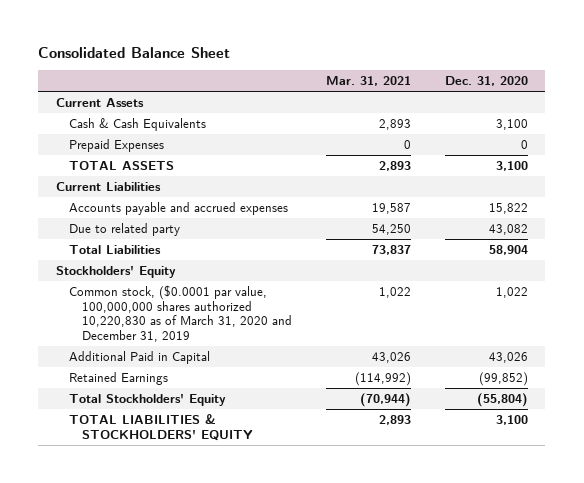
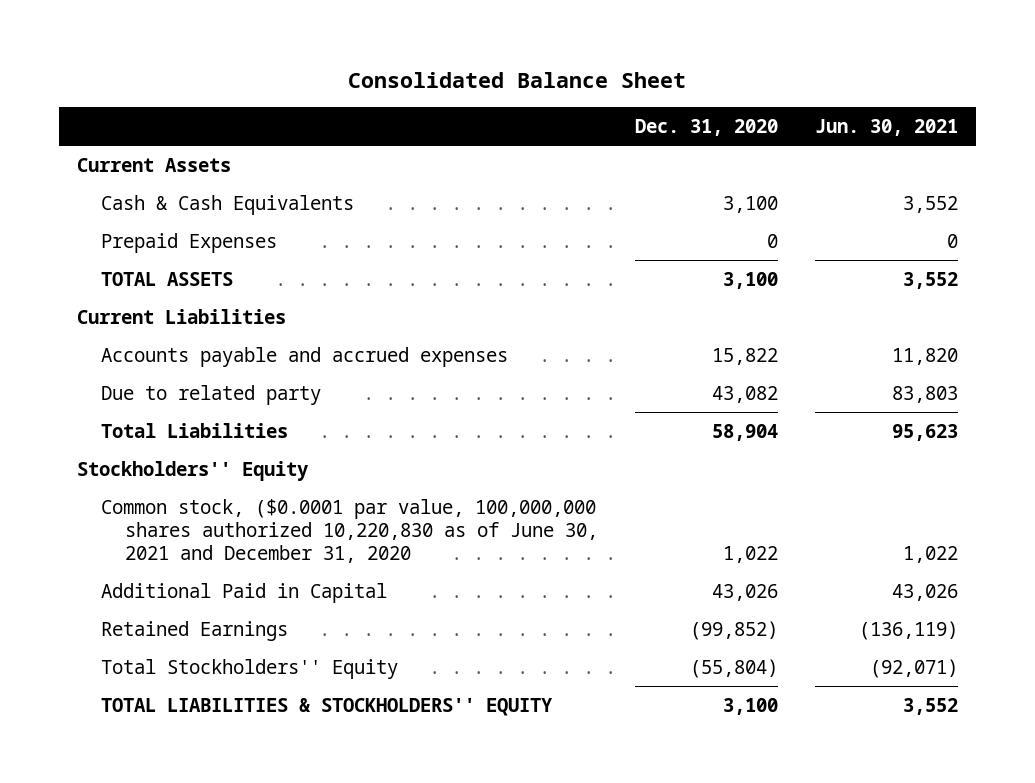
- | Mar. 31, 2021 | Dec. 31, 2020
+ | Dec. 31, 2020 | Jun. 30, 2021
- Stockholders' Equity
- Common stock, ($0.0001 par value, 100,000,000 shares authorized 10,220,830 as of March 31, 2020 and December 31, 2019 | 1,022 | 1,022
+ Stockholders'' Equity
+ Common stock, ($0.0001 par value, 100,000,000 shares authorized 10,220,830 as of June 30, 2021 and December 31, 2020 | 1,022 | 1,022
- Total Stockholders' Equity | (70,944) | (55,804)
- TOTAL LIABILITIES & STOCKHOLDERS' EQUITY | 2,893 | 3,100
+ Total Stockholders'' Equity | (55,804) | (92,071)
+ TOTAL LIABILITIES & STOCKHOLDERS'' EQUITY | 3,100 | 3,552

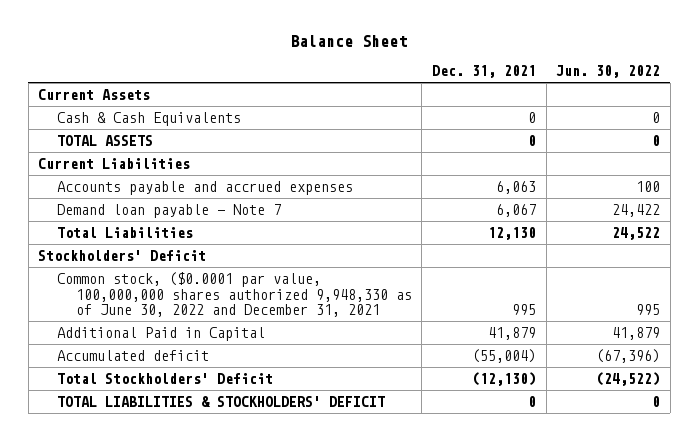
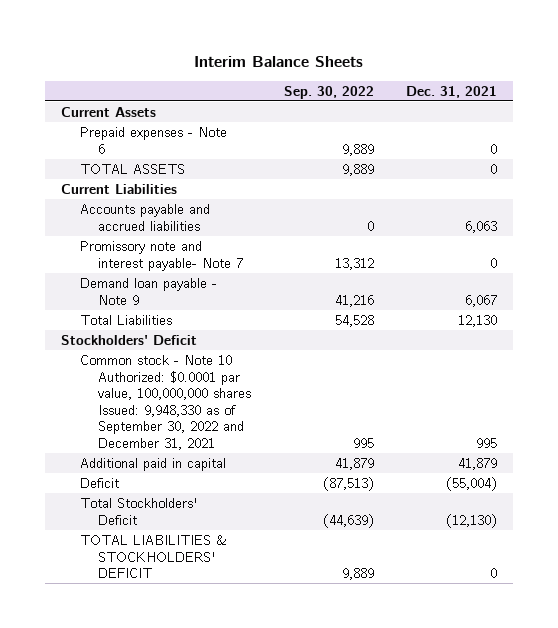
- Balance Sheet
+ Interim Balance Sheets
- | Dec. 31, 2021 | Jun. 30, 2022
+ | Sep. 30, 2022 | Dec. 31, 2021
- Cash & Cash Equivalents | 0 | 0
+ Prepaid expenses - Note 6 | 9,889 | 0
- Accounts payable and accrued expenses | 6,063 | 100
- Demand loan payable - Note 7 | 6,067 | 24,422
+ Accounts payable and accrued liabilities | 0 | 6,063
+ Promissory note and interest payable- Note 7 | 13,312 | 0
+ Demand loan payable - Note 9 | 41,216 | 6,067
- Common stock, ($0.0001 par value, 100,000,000 shares authorized 9,948,330 as of June 30, 2022 and December 31, 2021 | 995 | 995
- Additional Paid in Capital | 41,879 | 41,879
- Accumulated deficit | (55,004) | (67,396)
+ Common stock - Note 10 Authorized: $0.0001 par value, 100,000,000 shares Issued: 9,948,330 as of September 30, 2022 and December 31, 2021 | 995 | 995
+ Additional paid in capital | 41,879 | 41,879
+ Deficit | (87,513) | (55,004)

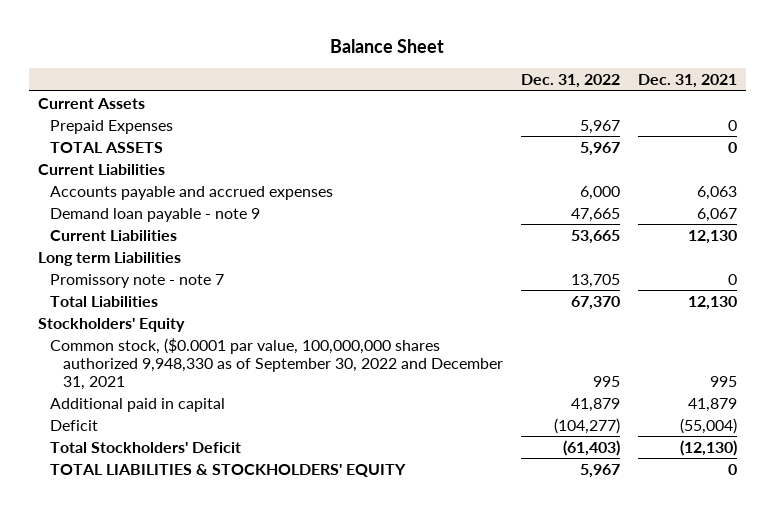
- Interim Balance Sheets
+ Balance Sheet
- | Sep. 30, 2022 | Dec. 31, 2021
+ | Dec. 31, 2022 | Dec. 31, 2021
- Prepaid expenses - Note 6 | 9,889 | 0
+ Prepaid Expenses | 5,967 | 0
- Accounts payable and accrued liabilities | 0 | 6,063
- Promissory note and interest payable- Note 7 | 13,312 | 0
- Demand loan payable - Note 9 | 41,216 | 6,067
+ Accounts payable and accrued expenses | 6,000 | 6,063
+ Demand loan payable - note 9 | 47,665 | 6,067
+ Current Liabilities | 53,665 | 12,130
+ Long term Liabilities
+ Promissory note - note 7 | 13,705 | 0
- Stockholders' Deficit
- Common stock - Note 10 Authorized: $0.0001 par value, 100,000,000 shares Issued: 9,948,330 as of September 30, 2022 and December 31, 2021 | 995 | 995
+ Stockholders' Equity
+ Common stock, ($0.0001 par value, 100,000,000 shares authorized 9,948,330 as of September 30, 2022 and December 31, 2021 | 995 | 995
- TOTAL LIABILITIES & STOCKHOLDERS' DEFICIT | 9,889 | 0
+ TOTAL LIABILITIES & STOCKHOLDERS' EQUITY | 5,967 | 0

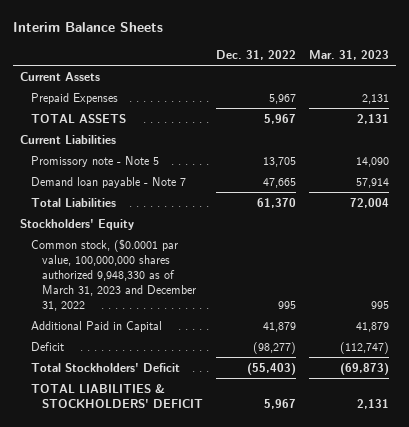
- Balance Sheet
+ Interim Balance Sheets
- | Dec. 31, 2022 | Dec. 31, 2021
+ | Dec. 31, 2022 | Mar. 31, 2023
- Accounts payable and accrued expenses | 6,000 | 6,063
- Demand loan payable - note 9 | 47,665 | 6,067
- Current Liabilities | 53,665 | 12,130
- Long term Liabilities
- Promissory note - note 7 | 13,705 | 0
- Total Liabilities | 67,370 | 12,130
+ Promissory note - Note 5 | 13,705 | 14,090
+ Demand loan payable - Note 7 | 47,665 | 57,914
+ Total Liabilities | 61,370 | 72,004
- Common stock, ($0.0001 par value, 100,000,000 shares authorized 9,948,330 as of September 30, 2022 and December 31, 2021 | 995 | 995
- Additional paid in capital | 41,879 | 41,879
- Deficit | (104,277) | (55,004)
- Total Stockholders' Deficit | (61,403) | (12,130)
- TOTAL LIABILITIES & STOCKHOLDERS' EQUITY | 5,967 | 0
+ Common stock, ($0.0001 par value, 100,000,000 shares authorized 9,948,330 as of March 31, 2023 and December 31, 2022 | 995 | 995
+ Additional Paid in Capital | 41,879 | 41,879
+ Deficit | (98,277) | (112,747)
+ Total Stockholders' Deficit | (55,403) | (69,873)
+ TOTAL LIABILITIES & STOCKHOLDERS' DEFICIT | 5,967 | 2,131

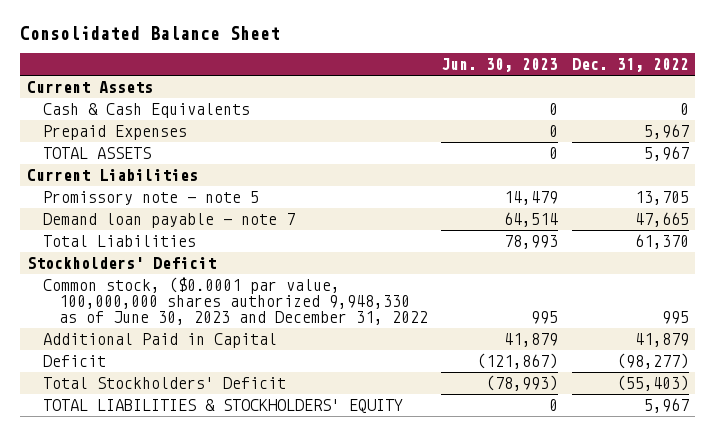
- Interim Balance Sheets
+ Consolidated Balance Sheet
- | Dec. 31, 2022 | Mar. 31, 2023
+ | Jun. 30, 2023 | Dec. 31, 2022
+ Cash & Cash Equivalents | 0 | 0
- Promissory note - Note 5 | 13,705 | 14,090
- Demand loan payable - Note 7 | 47,665 | 57,914
+ Promissory note - note 5 | 14,479 | 13,705
+ Demand loan payable - note 7 | 64,514 | 47,665
- Stockholders' Equity
- Common stock, ($0.0001 par value, 100,000,000 shares authorized 9,948,330 as of March 31, 2023 and December 31, 2022 | 995 | 995
+ Stockholders' Deficit
+ Common stock, ($0.0001 par value, 100,000,000 shares authorized 9,948,330 as of June 30, 2023 and December 31, 2022 | 995 | 995
- TOTAL LIABILITIES & STOCKHOLDERS' DEFICIT | 5,967 | 2,131
+ TOTAL LIABILITIES & STOCKHOLDERS' EQUITY | 0 | 5,967

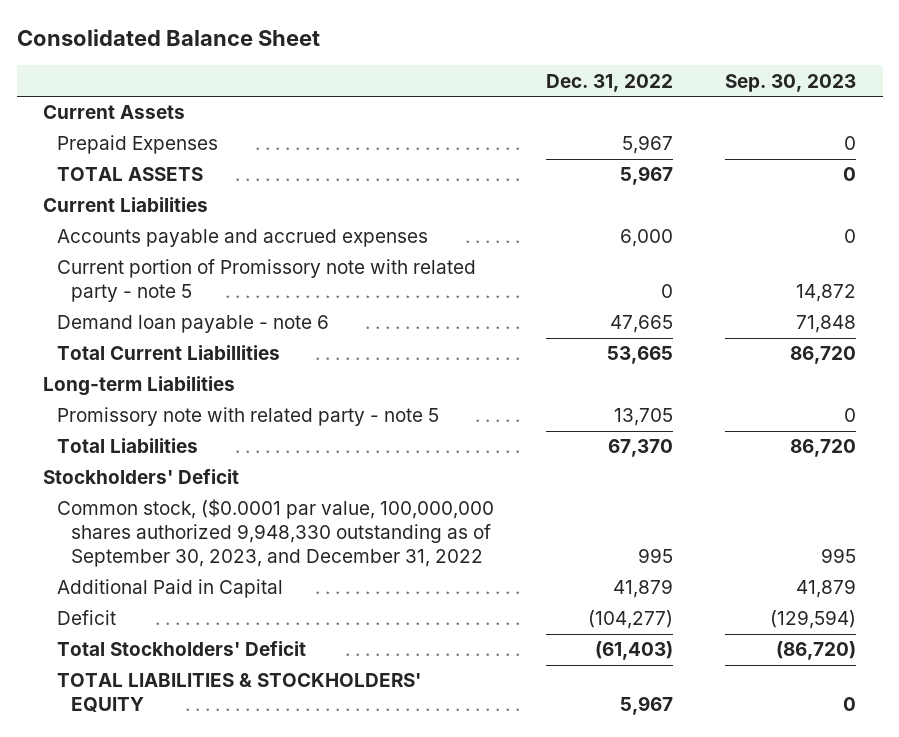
- | Jun. 30, 2023 | Dec. 31, 2022
+ | Dec. 31, 2022 | Sep. 30, 2023
- Cash & Cash Equivalents | 0 | 0
- Promissory note - note 5 | 14,479 | 13,705
- Demand loan payable - note 7 | 64,514 | 47,665
- Total Liabilities | 78,993 | 61,370
+ Accounts payable and accrued expenses | 6,000 | 0
+ Current portion of Promissory note with related party - note 5 | 0 | 14,872
+ Demand loan payable - note 6 | 47,665 | 71,848
+ Total Current Liabillities | 53,665 | 86,720
+ Long-term Liabilities
+ Promissory note with related party - note 5 | 13,705 | 0
+ Total Liabilities | 67,370 | 86,720
- Common stock, ($0.0001 par value, 100,000,000 shares authorized 9,948,330 as of June 30, 2023 and December 31, 2022 | 995 | 995
+ Common stock, ($0.0001 par value, 100,000,000 shares authorized 9,948,330 outstanding as of September 30, 2023, and December 31, 2022 | 995 | 995
- Deficit | (121,867) | (98,277)
- Total Stockholders' Deficit | (78,993) | (55,403)
+ Deficit | (104,277) | (129,594)
+ Total Stockholders' Deficit | (61,403) | (86,720)

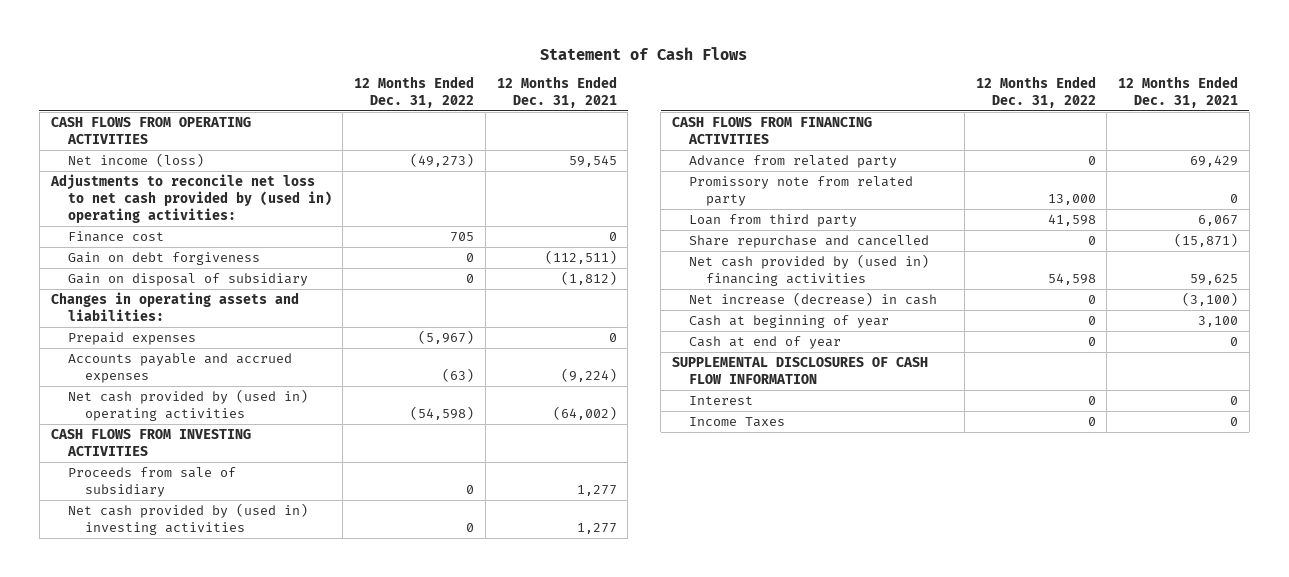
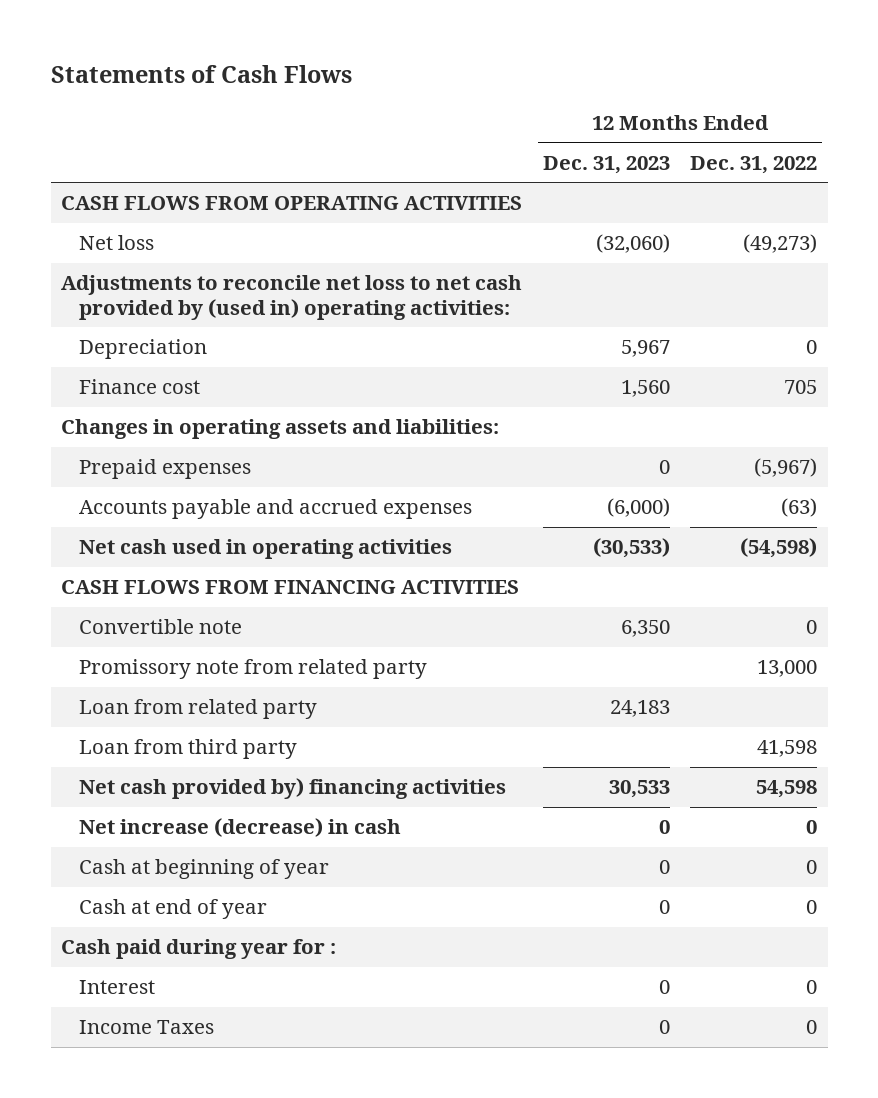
- Statement of Cash Flows
+ Statements of Cash Flows
- | 12 Months Ended Dec. 31, 2022 | 12 Months Ended Dec. 31, 2021
+ | 12 Months Ended Dec. 31, 2023 | 12 Months Ended Dec. 31, 2022
- Net income (loss) | (49,273) | 59,545
+ Net loss | (32,060) | (49,273)
+ Depreciation | 5,967 | 0
- Gain on debt forgiveness | 0 | (112,511)
- Gain on disposal of subsidiary | 0 | (1,812)
- Net cash provided by (used in) operating activities | (54,598) | (64,002)
- CASH FLOWS FROM INVESTING ACTIVITIES
- Proceeds from sale of subsidiary | 0 | 1,277
- Net cash provided by (used in) investing activities | 0 | 1,277
+ Net cash used in operating activities | (30,533) | (54,598)
- Advance from related party | 0 | 69,429
+ Convertible note | 6,350 | 0
+ Loan from related party | 24,183 |
- Share repurchase and cancelled | 0 | (15,871)
- Net cash provided by (used in) financing activities | 54,598 | 59,625
+ Net cash provided by) financing activities | 30,533 | 54,598
- SUPPLEMENTAL DISCLOSURES OF CASH FLOW INFORMATION
+ Cash paid during year for :

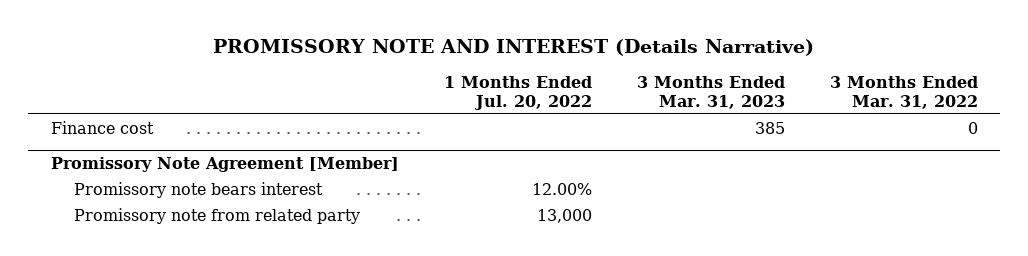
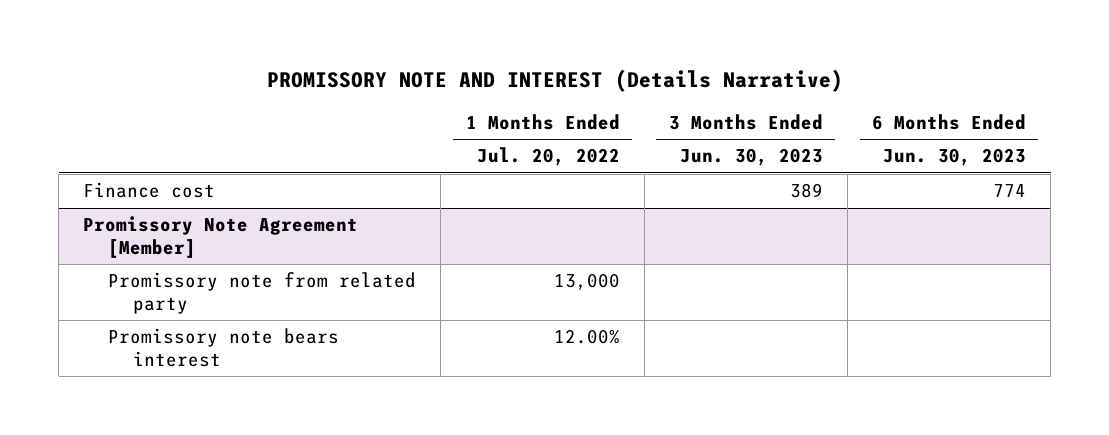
- | 1 Months Ended Jul. 20, 2022 | 3 Months Ended Mar. 31, 2023 | 3 Months Ended Mar. 31, 2022
+ | 1 Months Ended Jul. 20, 2022 | 3 Months Ended Jun. 30, 2023 | 6 Months Ended Jun. 30, 2023
@ Promissory Note Agreement [Member]
moved down: Promissory note bears interest | 12.00% | |

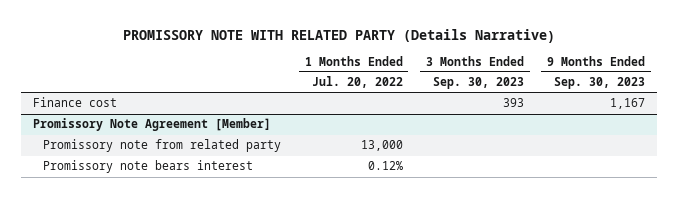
- PROMISSORY NOTE AND INTEREST (Details Narrative)
+ PROMISSORY NOTE WITH RELATED PARTY (Details Narrative)
- | 1 Months Ended Jul. 20, 2022 | 3 Months Ended Jun. 30, 2023 | 6 Months Ended Jun. 30, 2023
+ | 1 Months Ended Jul. 20, 2022 | 3 Months Ended Sep. 30, 2023 | 9 Months Ended Sep. 30, 2023
@ Promissory Note Agreement [Member]
- Promissory note bears interest | 12.00% | |
+ Promissory note bears interest | 0.12% | |

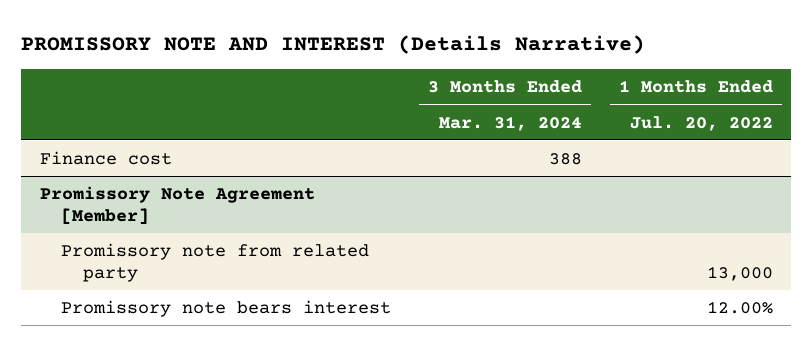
- PROMISSORY NOTE WITH RELATED PARTY (Details Narrative)
+ PROMISSORY NOTE AND INTEREST (Details Narrative)
- | 1 Months Ended Jul. 20, 2022 | 3 Months Ended Sep. 30, 2023 | 9 Months Ended Sep. 30, 2023
+ | 3 Months Ended Mar. 31, 2024 | 1 Months Ended Jul. 20, 2022
@ Promissory Note Agreement [Member]
- Promissory note bears interest | 0.12% | |
+ Promissory note bears interest | | 12.00%

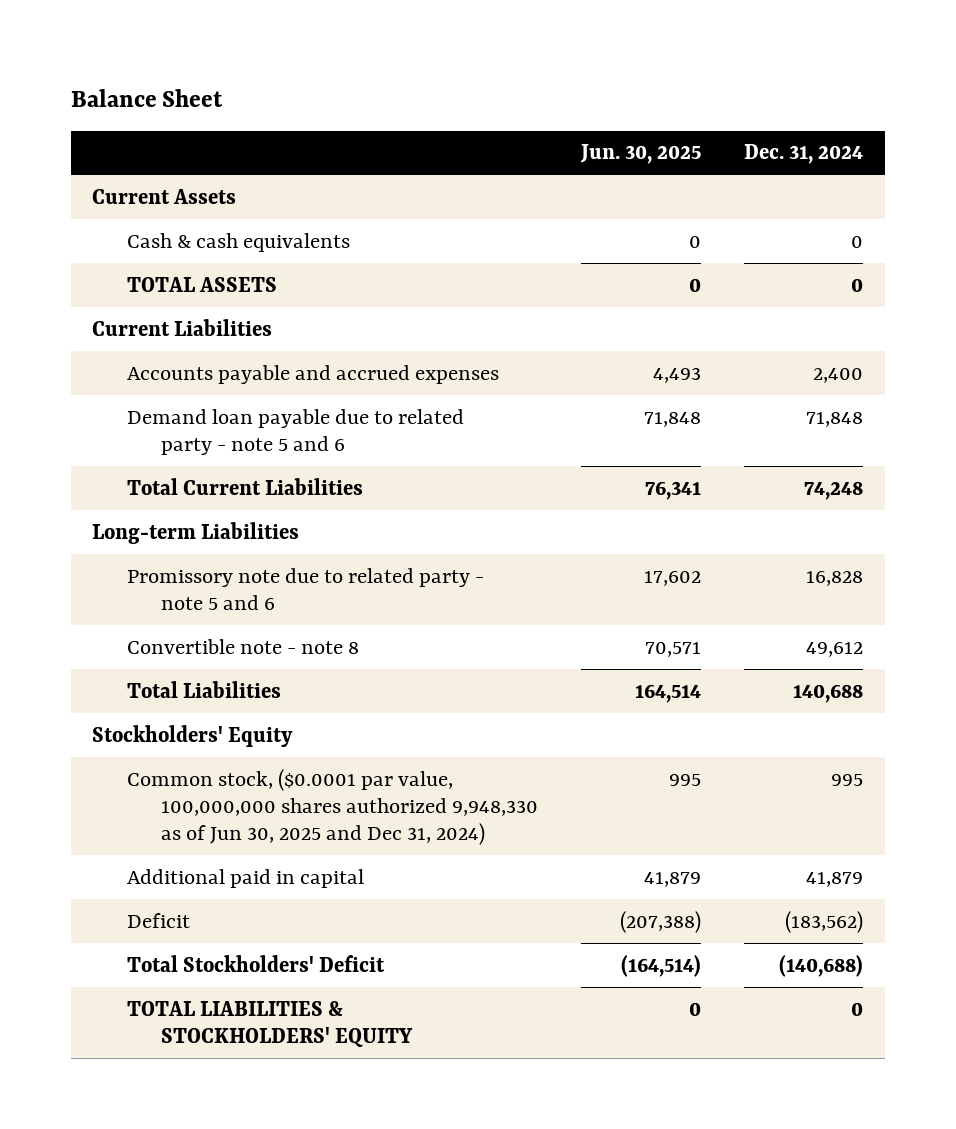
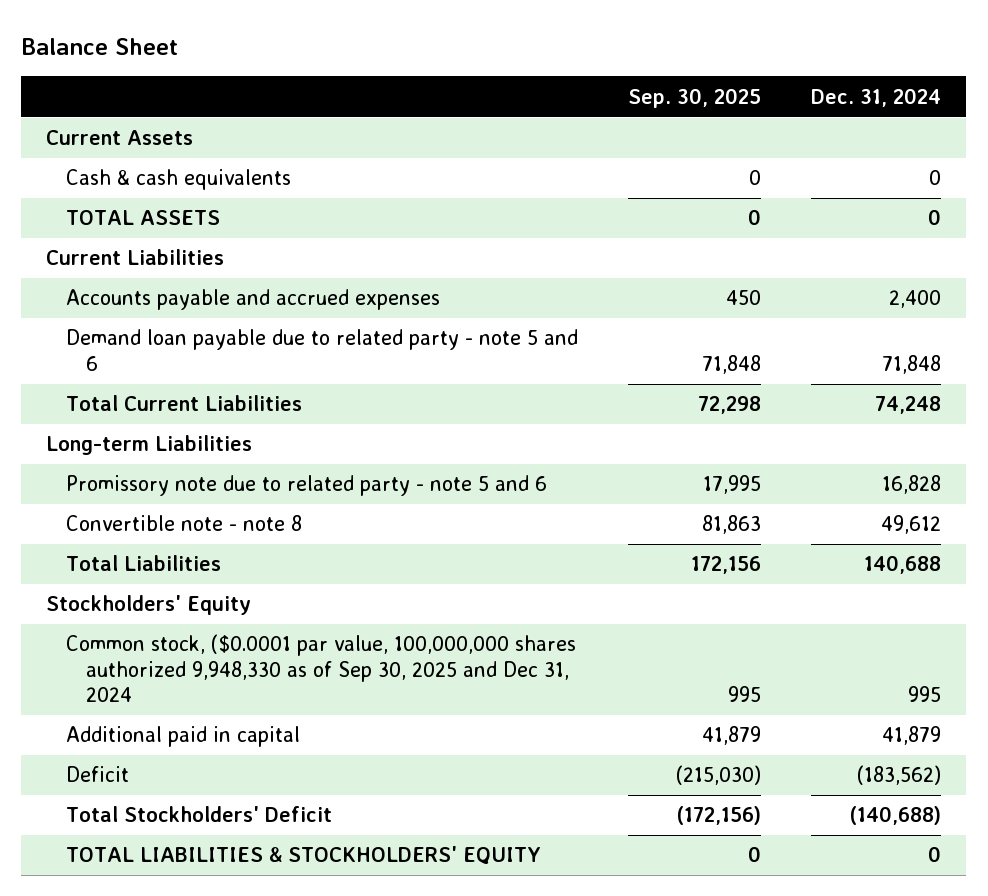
- | Jun. 30, 2025 | Dec. 31, 2024
+ | Sep. 30, 2025 | Dec. 31, 2024
- Common stock, ($0.0001 par value, 100,000,000 shares authorized 9,948,330 as of Jun 30, 2025 and Dec 31, 2024) | 995 | 995
+ Common stock, ($0.0001 par value, 100,000,000 shares authorized 9,948,330 as of Sep 30, 2025 and Dec 31, 2024 | 995 | 995

